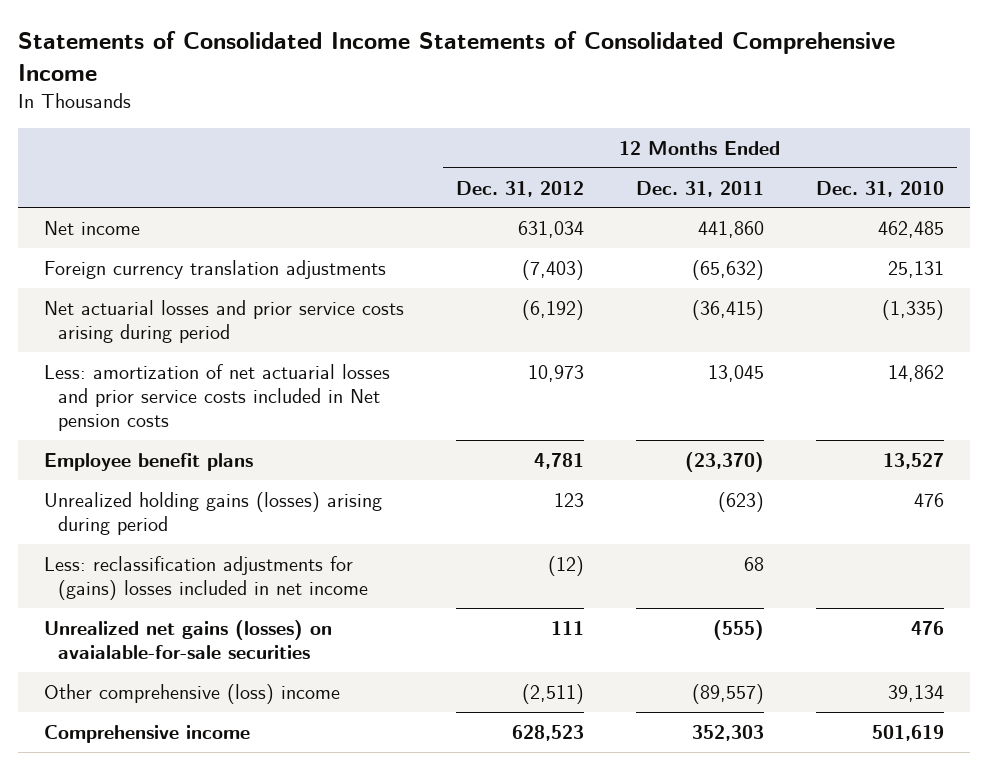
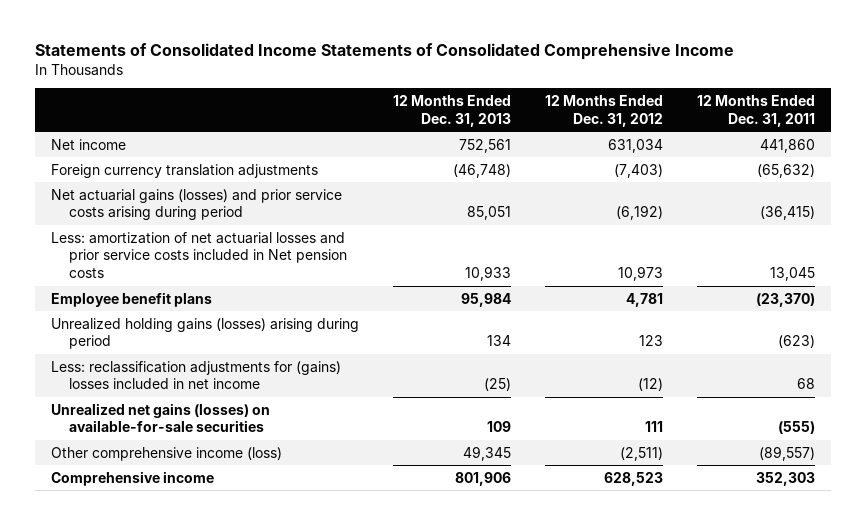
- | 12 Months Ended Dec. 31, 2012 | 12 Months Ended Dec. 31, 2011 | 12 Months Ended Dec. 31, 2010
+ | 12 Months Ended Dec. 31, 2013 | 12 Months Ended Dec. 31, 2012 | 12 Months Ended Dec. 31, 2011
- Net actuarial losses and prior service costs arising during period | (6,192) | (36,415) | (1,335)
+ Net actuarial gains (losses) and prior service costs arising during period | 85,051 | (6,192) | (36,415)
- Unrealized net gains (losses) on avaialable-for-sale securities | 111 | (555) | 476
- Other comprehensive (loss) income | (2,511) | (89,557) | 39,134
+ Unrealized net gains (losses) on available-for-sale securities | 109 | 111 | (555)
+ Other comprehensive income (loss) | 49,345 | (2,511) | (89,557)

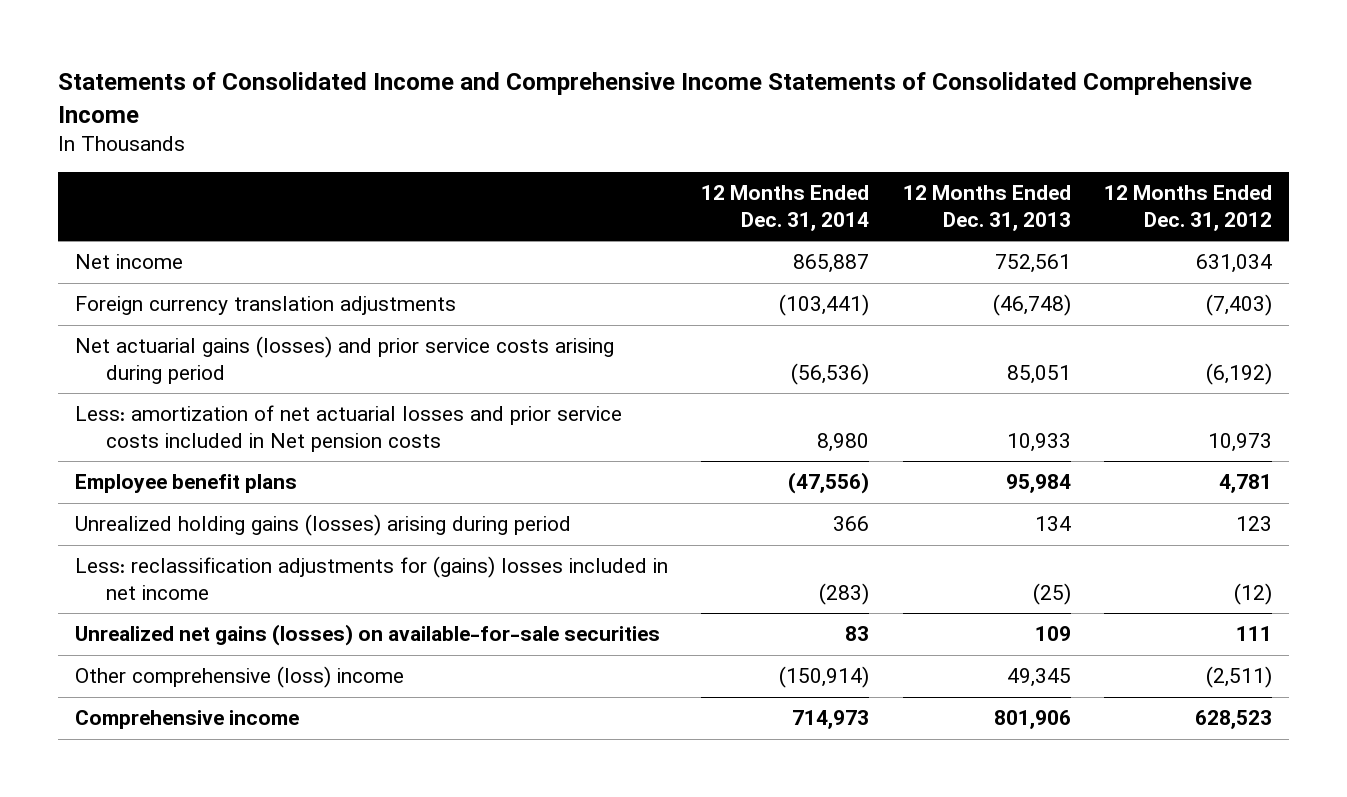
- Statements of Consolidated Income Statements of Consolidated Comprehensive Income
+ Statements of Consolidated Income and Comprehensive Income Statements of Consolidated Comprehensive Income
- | 12 Months Ended Dec. 31, 2013 | 12 Months Ended Dec. 31, 2012 | 12 Months Ended Dec. 31, 2011
+ | 12 Months Ended Dec. 31, 2014 | 12 Months Ended Dec. 31, 2013 | 12 Months Ended Dec. 31, 2012
- Other comprehensive income (loss) | 49,345 | (2,511) | (89,557)
+ Other comprehensive (loss) income | (150,914) | 49,345 | (2,511)

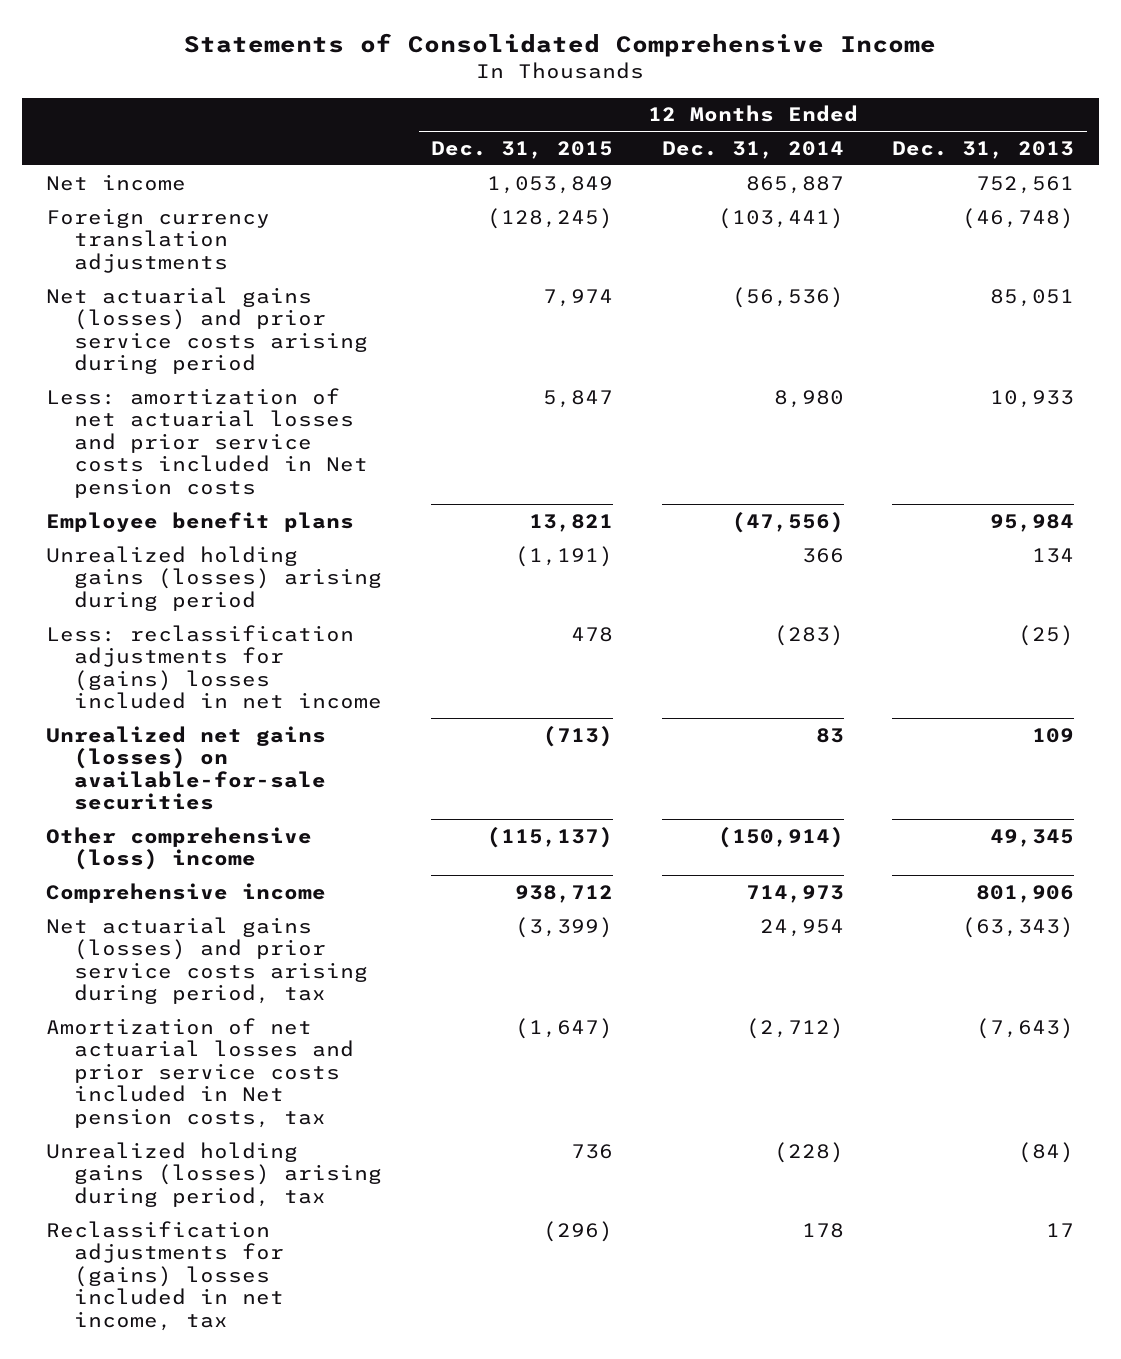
- Statements of Consolidated Income and Comprehensive Income Statements of Consolidated Comprehensive Income
+ Statements of Consolidated Comprehensive Income
- | 12 Months Ended Dec. 31, 2014 | 12 Months Ended Dec. 31, 2013 | 12 Months Ended Dec. 31, 2012
+ | 12 Months Ended Dec. 31, 2015 | 12 Months Ended Dec. 31, 2014 | 12 Months Ended Dec. 31, 2013
+ Net actuarial gains (losses) and prior service costs arising during period, tax | (3,399) | 24,954 | (63,343)
+ Amortization of net actuarial losses and prior service costs included in Net pension costs, tax | (1,647) | (2,712) | (7,643)
+ Unrealized holding gains (losses) arising during period, tax | 736 | (228) | (84)
+ Reclassification adjustments for (gains) losses included in net income, tax | (296) | 178 | 17

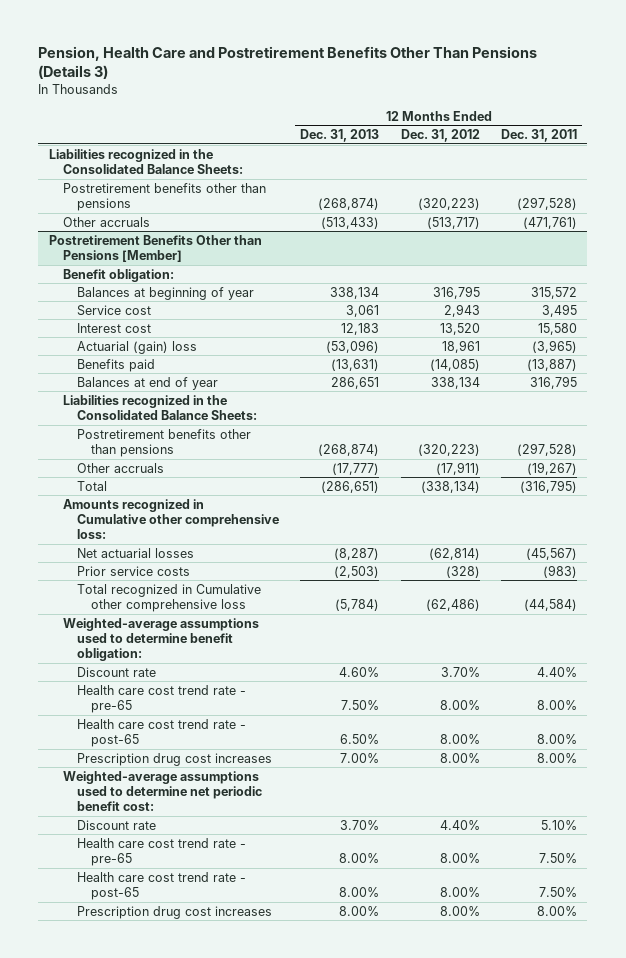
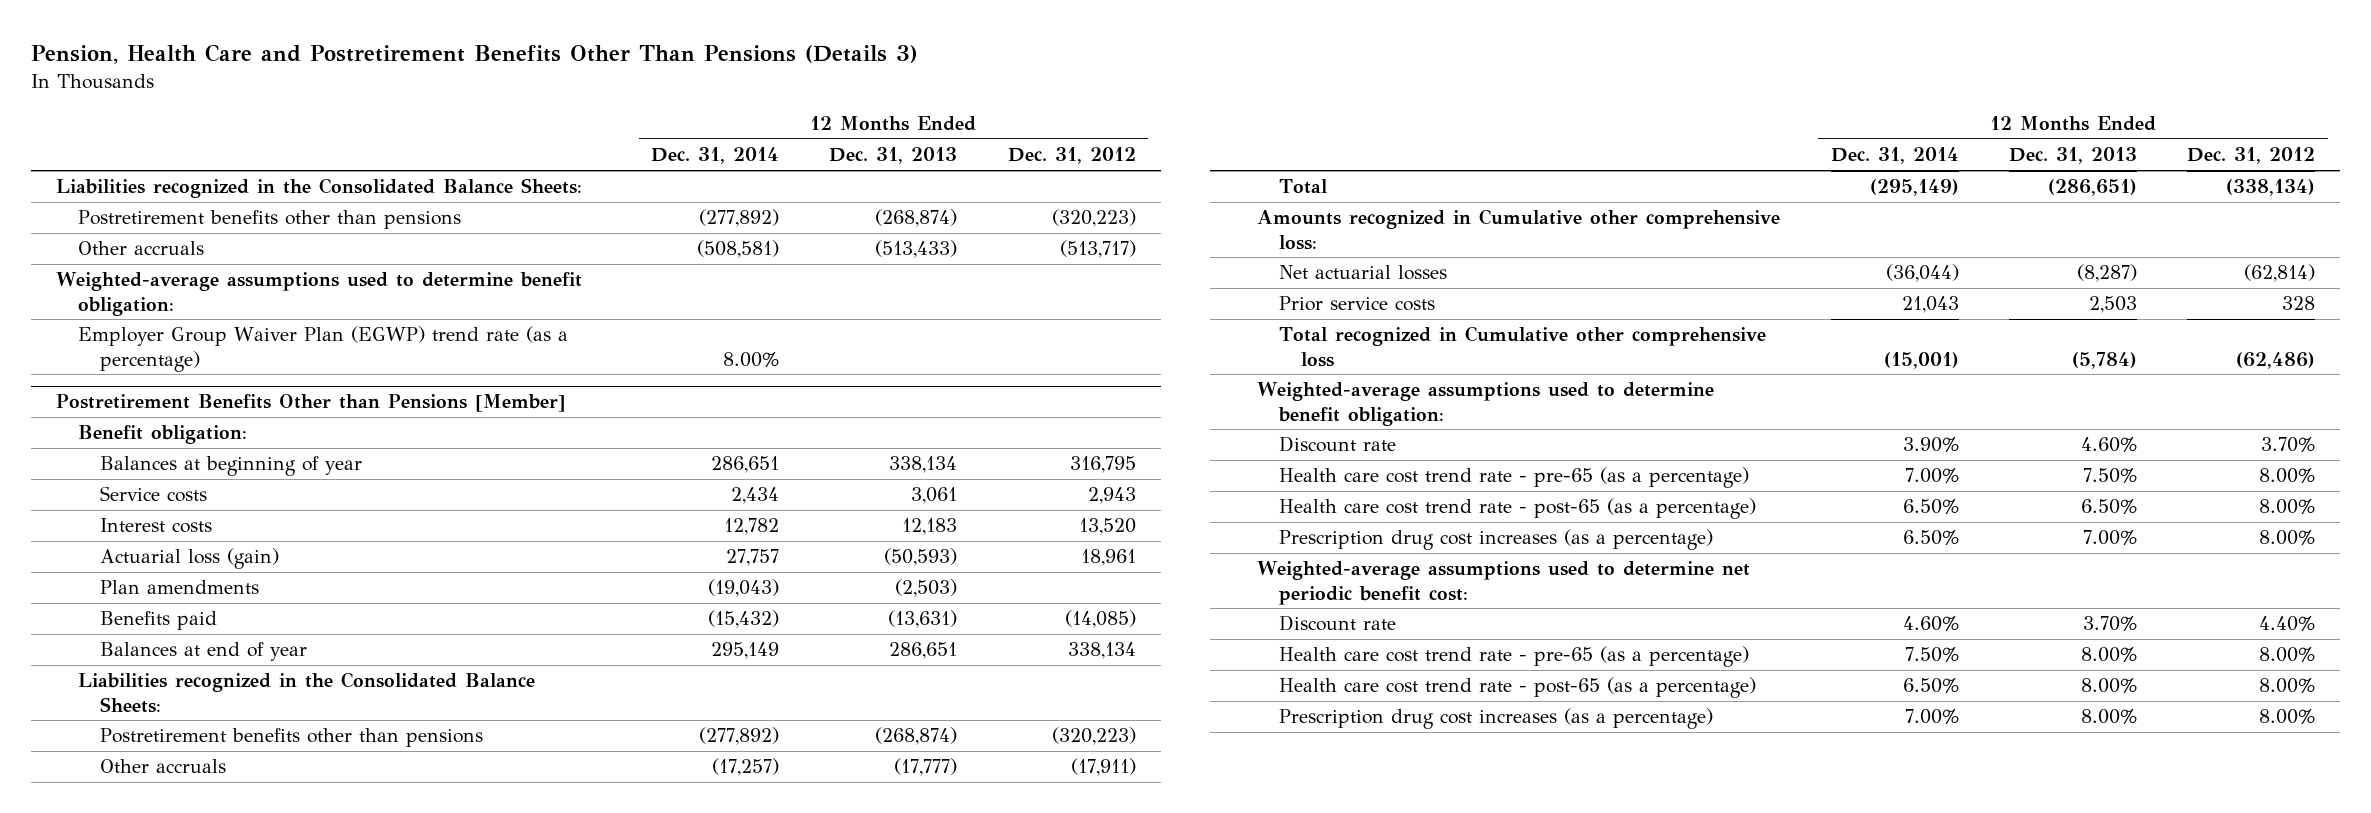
- | 12 Months Ended Dec. 31, 2013 | 12 Months Ended Dec. 31, 2012 | 12 Months Ended Dec. 31, 2011
+ | 12 Months Ended Dec. 31, 2014 | 12 Months Ended Dec. 31, 2013 | 12 Months Ended Dec. 31, 2012
+ Weighted-average assumptions used to determine benefit obligation:
+ Employer Group Waiver Plan (EGWP) trend rate (as a percentage) | 8.00% | |
@ Postretirement Benefits Other than Pensions [Member]
- Service cost | 3,061 | 2,943 | 3,495
- Interest cost | 12,183 | 13,520 | 15,580
- Actuarial (gain) loss | (53,096) | 18,961 | (3,965)
+ Service costs | 2,434 | 3,061 | 2,943
+ Interest costs | 12,782 | 12,183 | 13,520
+ Actuarial loss (gain) | 27,757 | (50,593) | 18,961
+ Plan amendments | (19,043) | (2,503) |
- Prior service costs | (2,503) | (328) | (983)
+ Prior service costs | 21,043 | 2,503 | 328
- Health care cost trend rate - pre-65 | 7.50% | 8.00% | 8.00%
- Health care cost trend rate - post-65 | 6.50% | 8.00% | 8.00%
- Prescription drug cost increases | 7.00% | 8.00% | 8.00%
+ Health care cost trend rate - pre-65 (as a percentage) | 7.00% | 7.50% | 8.00%
+ Health care cost trend rate - post-65 (as a percentage) | 6.50% | 6.50% | 8.00%
+ Prescription drug cost increases (as a percentage) | 6.50% | 7.00% | 8.00%
- Health care cost trend rate - pre-65 | 8.00% | 8.00% | 7.50%
- Health care cost trend rate - post-65 | 8.00% | 8.00% | 7.50%
- Prescription drug cost increases | 8.00% | 8.00% | 8.00%
+ Health care cost trend rate - pre-65 (as a percentage) | 7.50% | 8.00% | 8.00%
+ Health care cost trend rate - post-65 (as a percentage) | 6.50% | 8.00% | 8.00%
+ Prescription drug cost increases (as a percentage) | 7.00% | 8.00% | 8.00%

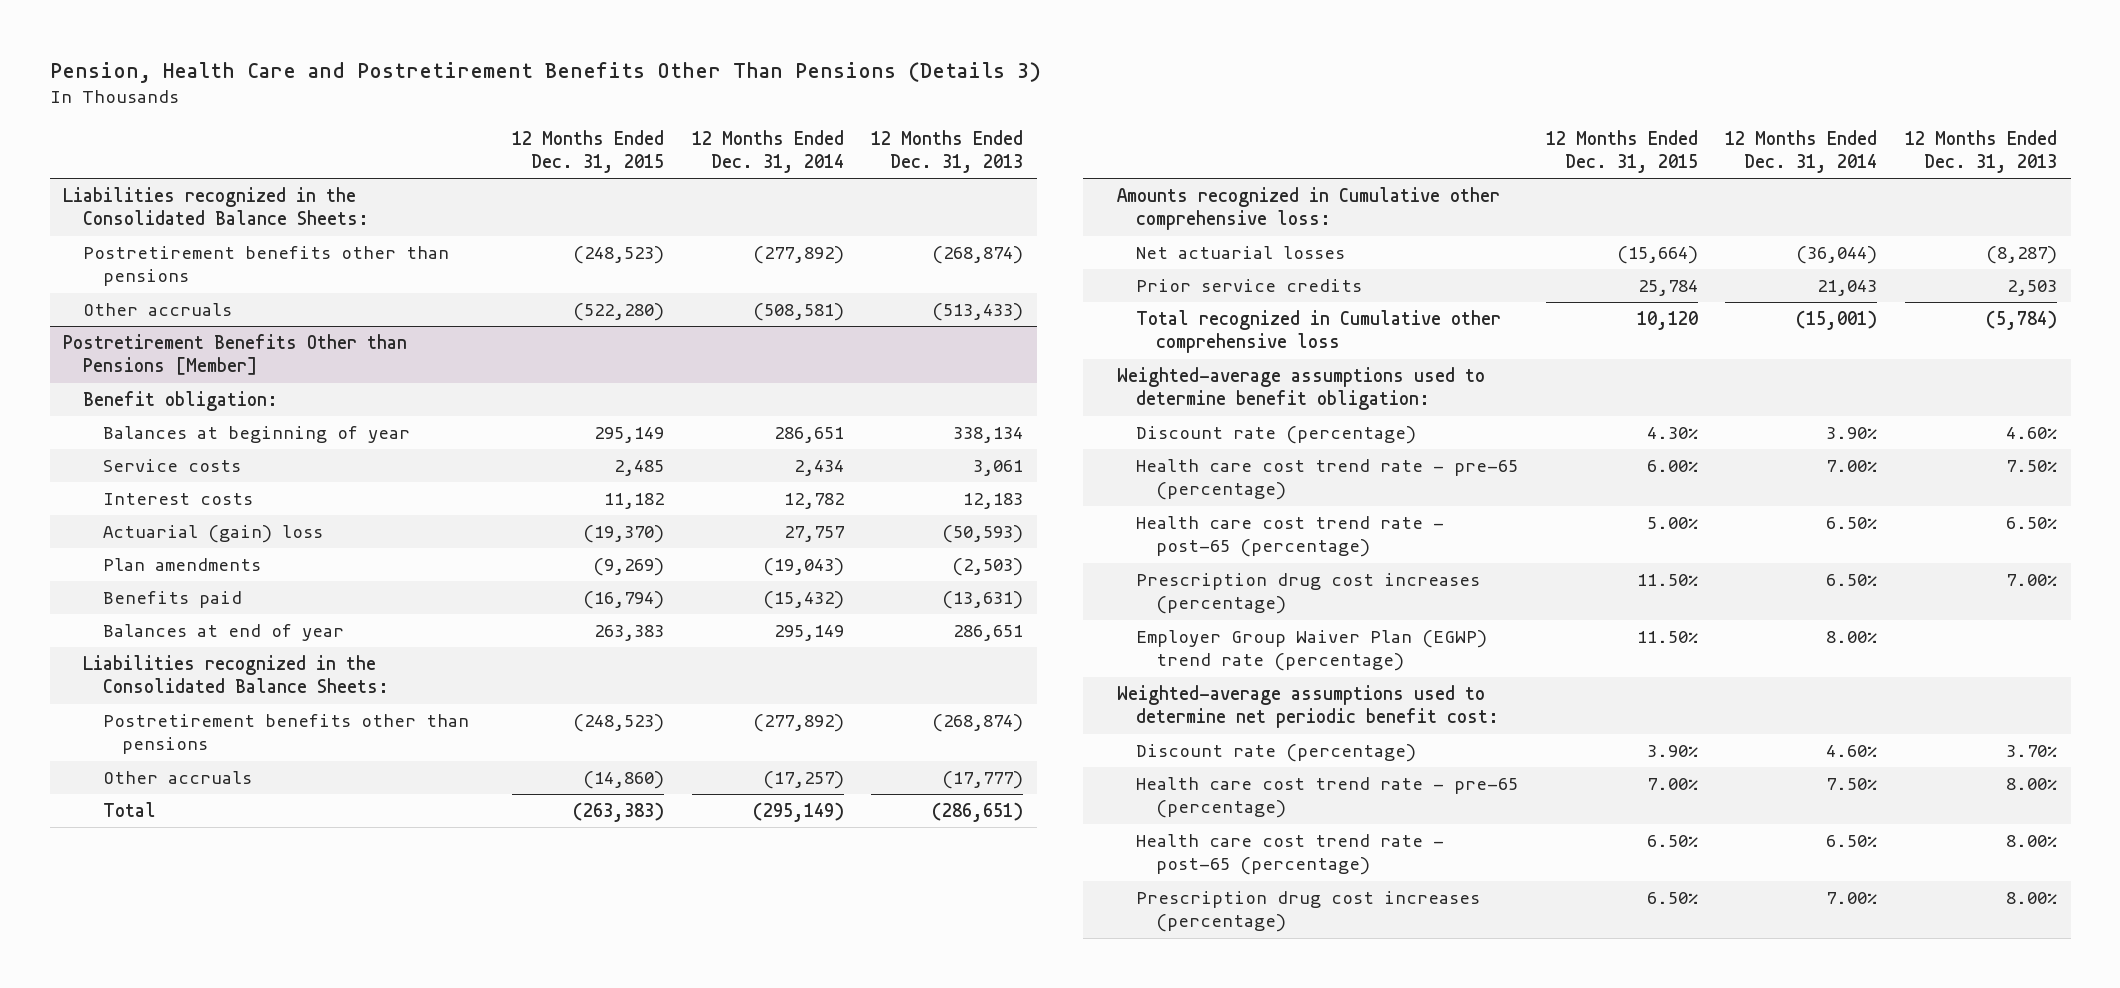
- | 12 Months Ended Dec. 31, 2014 | 12 Months Ended Dec. 31, 2013 | 12 Months Ended Dec. 31, 2012
+ | 12 Months Ended Dec. 31, 2015 | 12 Months Ended Dec. 31, 2014 | 12 Months Ended Dec. 31, 2013
- Weighted-average assumptions used to determine benefit obligation:
- Employer Group Waiver Plan (EGWP) trend rate (as a percentage) | 8.00% | |
@ Postretirement Benefits Other than Pensions [Member]
- Actuarial loss (gain) | 27,757 | (50,593) | 18,961
+ Actuarial (gain) loss | (19,370) | 27,757 | (50,593)
- Prior service costs | 21,043 | 2,503 | 328
+ Prior service credits | 25,784 | 21,043 | 2,503
- Discount rate | 3.90% | 4.60% | 3.70%
- Health care cost trend rate - pre-65 (as a percentage) | 7.00% | 7.50% | 8.00%
- Health care cost trend rate - post-65 (as a percentage) | 6.50% | 6.50% | 8.00%
- Prescription drug cost increases (as a percentage) | 6.50% | 7.00% | 8.00%
+ Discount rate (percentage) | 4.30% | 3.90% | 4.60%
+ Health care cost trend rate - pre-65 (percentage) | 6.00% | 7.00% | 7.50%
+ Health care cost trend rate - post-65 (percentage) | 5.00% | 6.50% | 6.50%
+ Prescription drug cost increases (percentage) | 11.50% | 6.50% | 7.00%
+ Employer Group Waiver Plan (EGWP) trend rate (percentage) | 11.50% | 8.00% |
- Discount rate | 4.60% | 3.70% | 4.40%
- Health care cost trend rate - pre-65 (as a percentage) | 7.50% | 8.00% | 8.00%
- Health care cost trend rate - post-65 (as a percentage) | 6.50% | 8.00% | 8.00%
- Prescription drug cost increases (as a percentage) | 7.00% | 8.00% | 8.00%
+ Discount rate (percentage) | 3.90% | 4.60% | 3.70%
+ Health care cost trend rate - pre-65 (percentage) | 7.00% | 7.50% | 8.00%
+ Health care cost trend rate - post-65 (percentage) | 6.50% | 6.50% | 8.00%
+ Prescription drug cost increases (percentage) | 6.50% | 7.00% | 8.00%

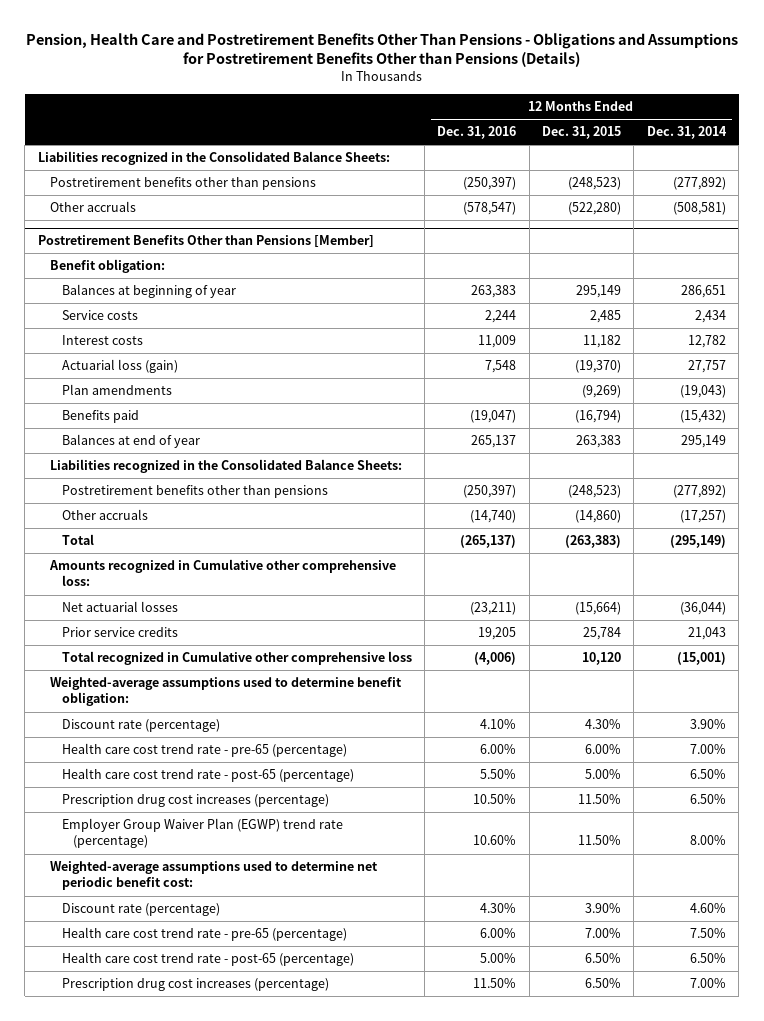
- Pension, Health Care and Postretirement Benefits Other Than Pensions (Details 3)
+ Pension, Health Care and Postretirement Benefits Other Than Pensions - Obligations and Assumptions for Postretirement Benefits Other than Pensions (Details)
- | 12 Months Ended Dec. 31, 2015 | 12 Months Ended Dec. 31, 2014 | 12 Months Ended Dec. 31, 2013
+ | 12 Months Ended Dec. 31, 2016 | 12 Months Ended Dec. 31, 2015 | 12 Months Ended Dec. 31, 2014
@ Postretirement Benefits Other than Pensions [Member]
- Actuarial (gain) loss | (19,370) | 27,757 | (50,593)
+ Actuarial loss (gain) | 7,548 | (19,370) | 27,757

